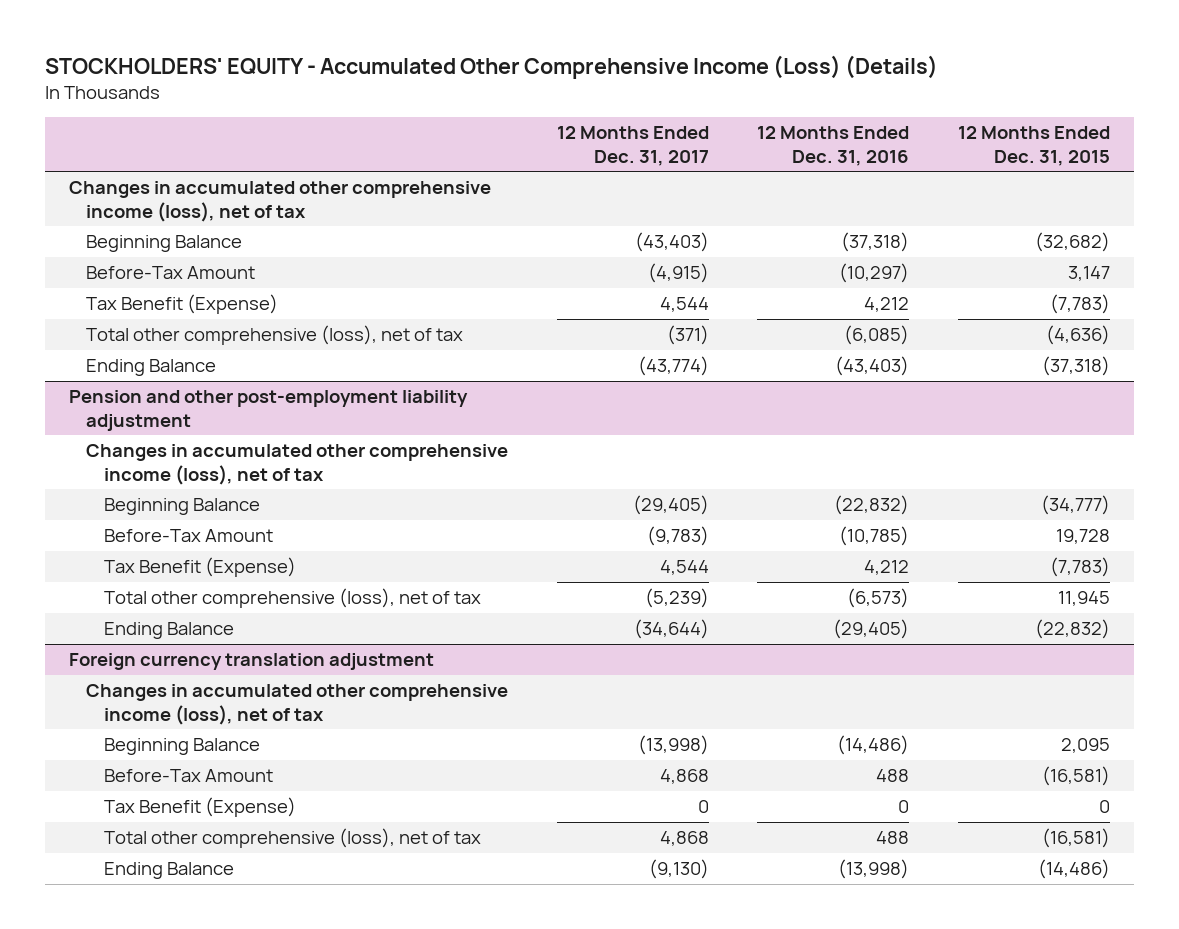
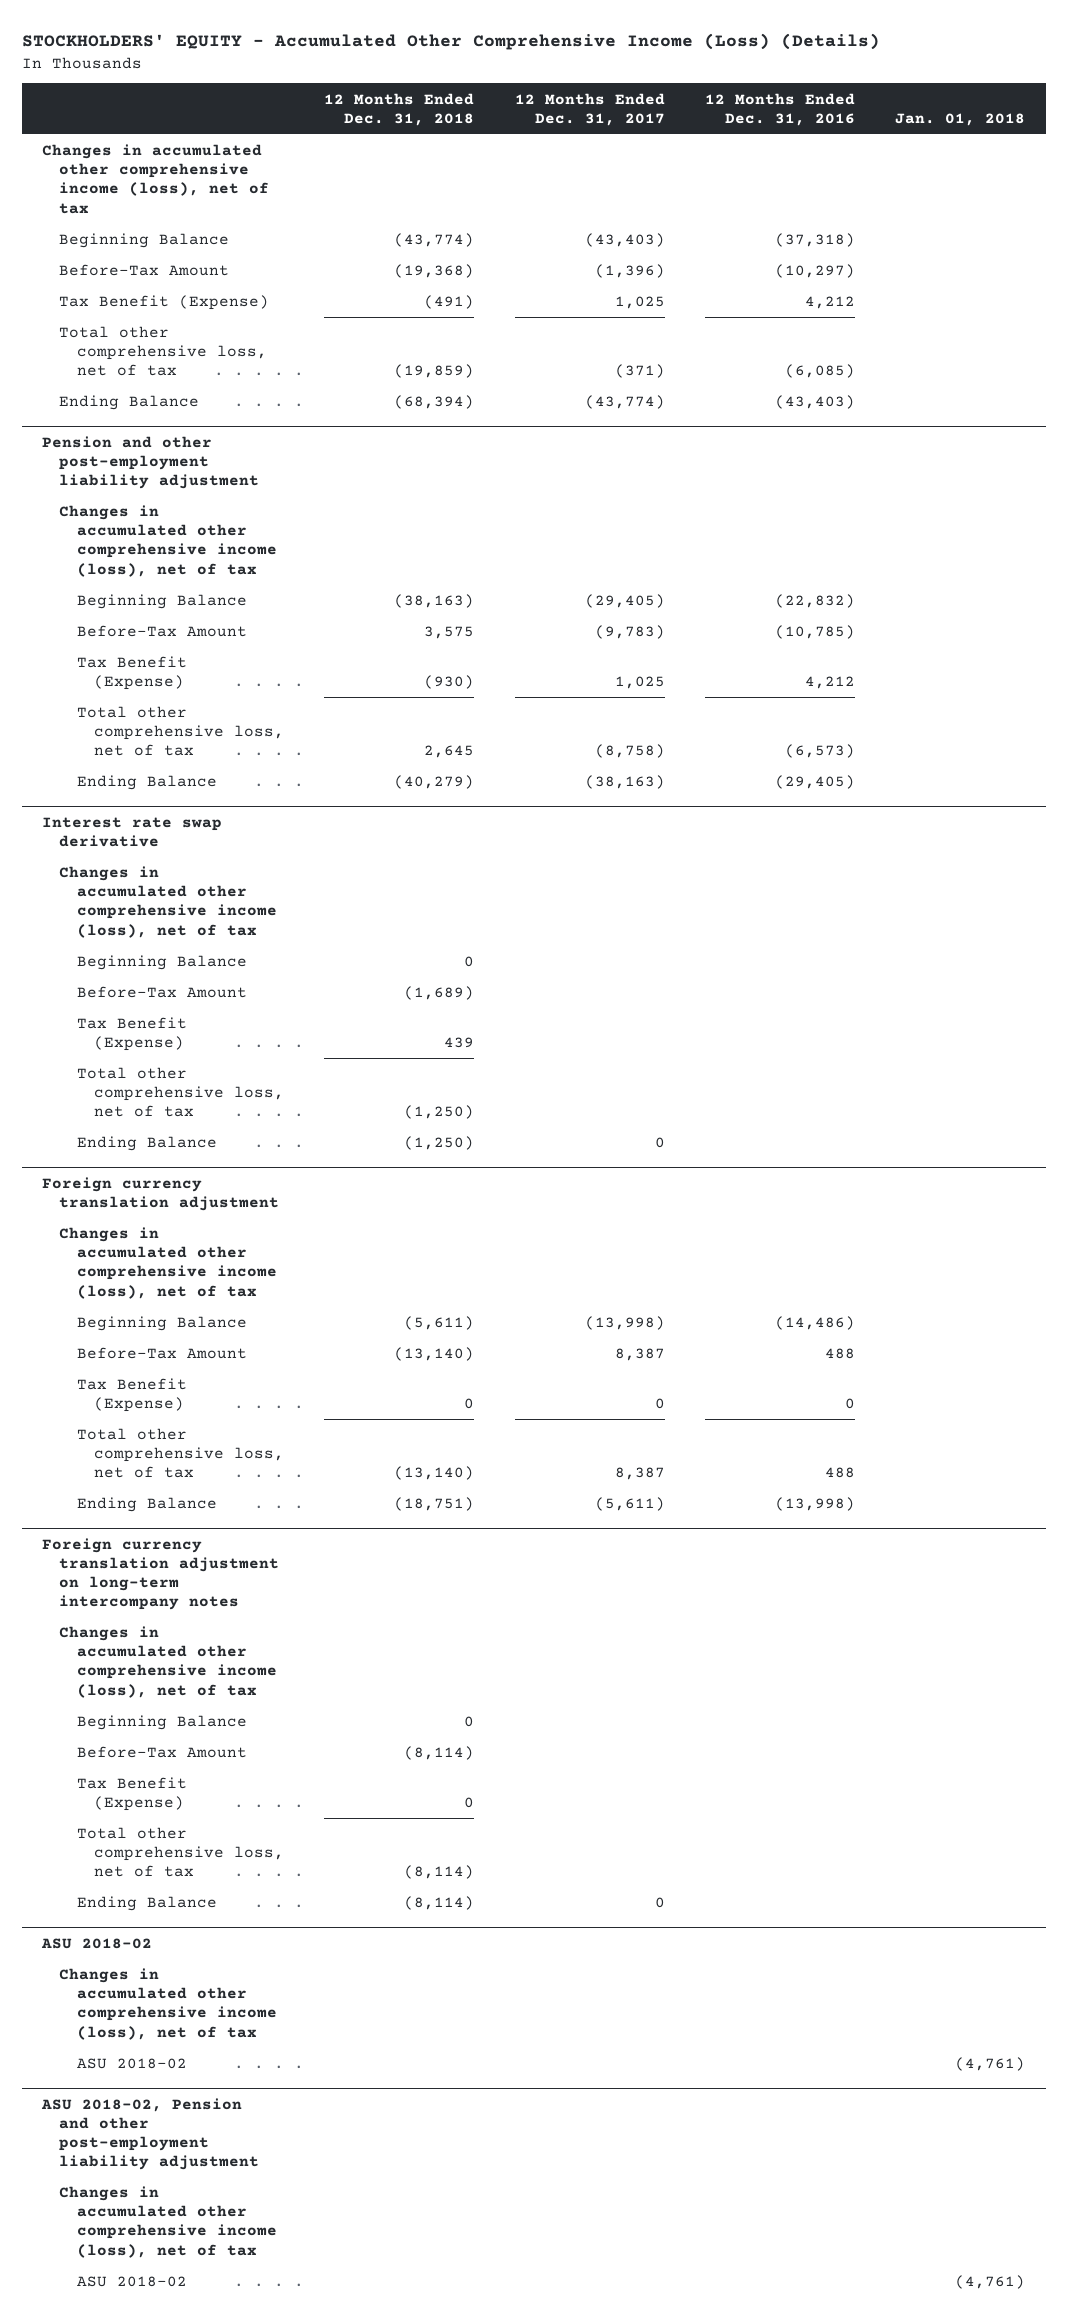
- | 12 Months Ended Dec. 31, 2017 | 12 Months Ended Dec. 31, 2016 | 12 Months Ended Dec. 31, 2015
+ | 12 Months Ended Dec. 31, 2018 | 12 Months Ended Dec. 31, 2017 | 12 Months Ended Dec. 31, 2016 | Jan. 01, 2018
- Before-Tax Amount | (4,915) | (10,297) | 3,147
- Tax Benefit (Expense) | 4,544 | 4,212 | (7,783)
- Total other comprehensive (loss), net of tax | (371) | (6,085) | (4,636)
+ Before-Tax Amount | (19,368) | (1,396) | (10,297) |
+ Tax Benefit (Expense) | (491) | 1,025 | 4,212 |
+ Total other comprehensive loss, net of tax | (19,859) | (371) | (6,085) |
@ Pension and other post-employment liability adjustment
- Tax Benefit (Expense) | 4,544 | 4,212 | (7,783)
- Total other comprehensive (loss), net of tax | (5,239) | (6,573) | 11,945
- Ending Balance | (34,644) | (29,405) | (22,832)
+ Tax Benefit (Expense) | (930) | 1,025 | 4,212 |
+ Total other comprehensive loss, net of tax | 2,645 | (8,758) | (6,573) |
+ Ending Balance | (40,279) | (38,163) | (29,405) |
+ Interest rate swap derivative
+ Changes in accumulated other comprehensive income (loss), net of tax
+ Beginning Balance | 0 | | |
+ Before-Tax Amount | (1,689) | | |
+ Tax Benefit (Expense) | 439 | | |
+ Total other comprehensive loss, net of tax | (1,250) | | |
+ Ending Balance | (1,250) | 0 | |
@ Foreign currency translation adjustment
- Before-Tax Amount | 4,868 | 488 | (16,581)
+ Before-Tax Amount | (13,140) | 8,387 | 488 |
- Total other comprehensive (loss), net of tax | 4,868 | 488 | (16,581)
- Ending Balance | (9,130) | (13,998) | (14,486)
+ Total other comprehensive loss, net of tax | (13,140) | 8,387 | 488 |
+ Ending Balance | (18,751) | (5,611) | (13,998) |
+ Foreign currency translation adjustment on long-term intercompany notes
+ Changes in accumulated other comprehensive income (loss), net of tax
+ Beginning Balance | 0 | | |
+ Before-Tax Amount | (8,114) | | |
+ Tax Benefit (Expense) | 0 | | |
+ Total other comprehensive loss, net of tax | (8,114) | | |
+ Ending Balance | (8,114) | 0 | |
+ ASU 2018-02
+ Changes in accumulated other comprehensive income (loss), net of tax
+ ASU 2018-02 | | | | (4,761)
+ ASU 2018-02, Pension and other post-employment liability adjustment
+ Changes in accumulated other comprehensive income (loss), net of tax
+ ASU 2018-02 | | | | (4,761)

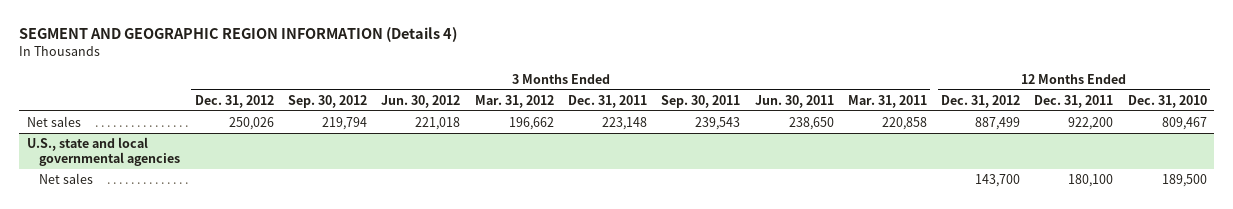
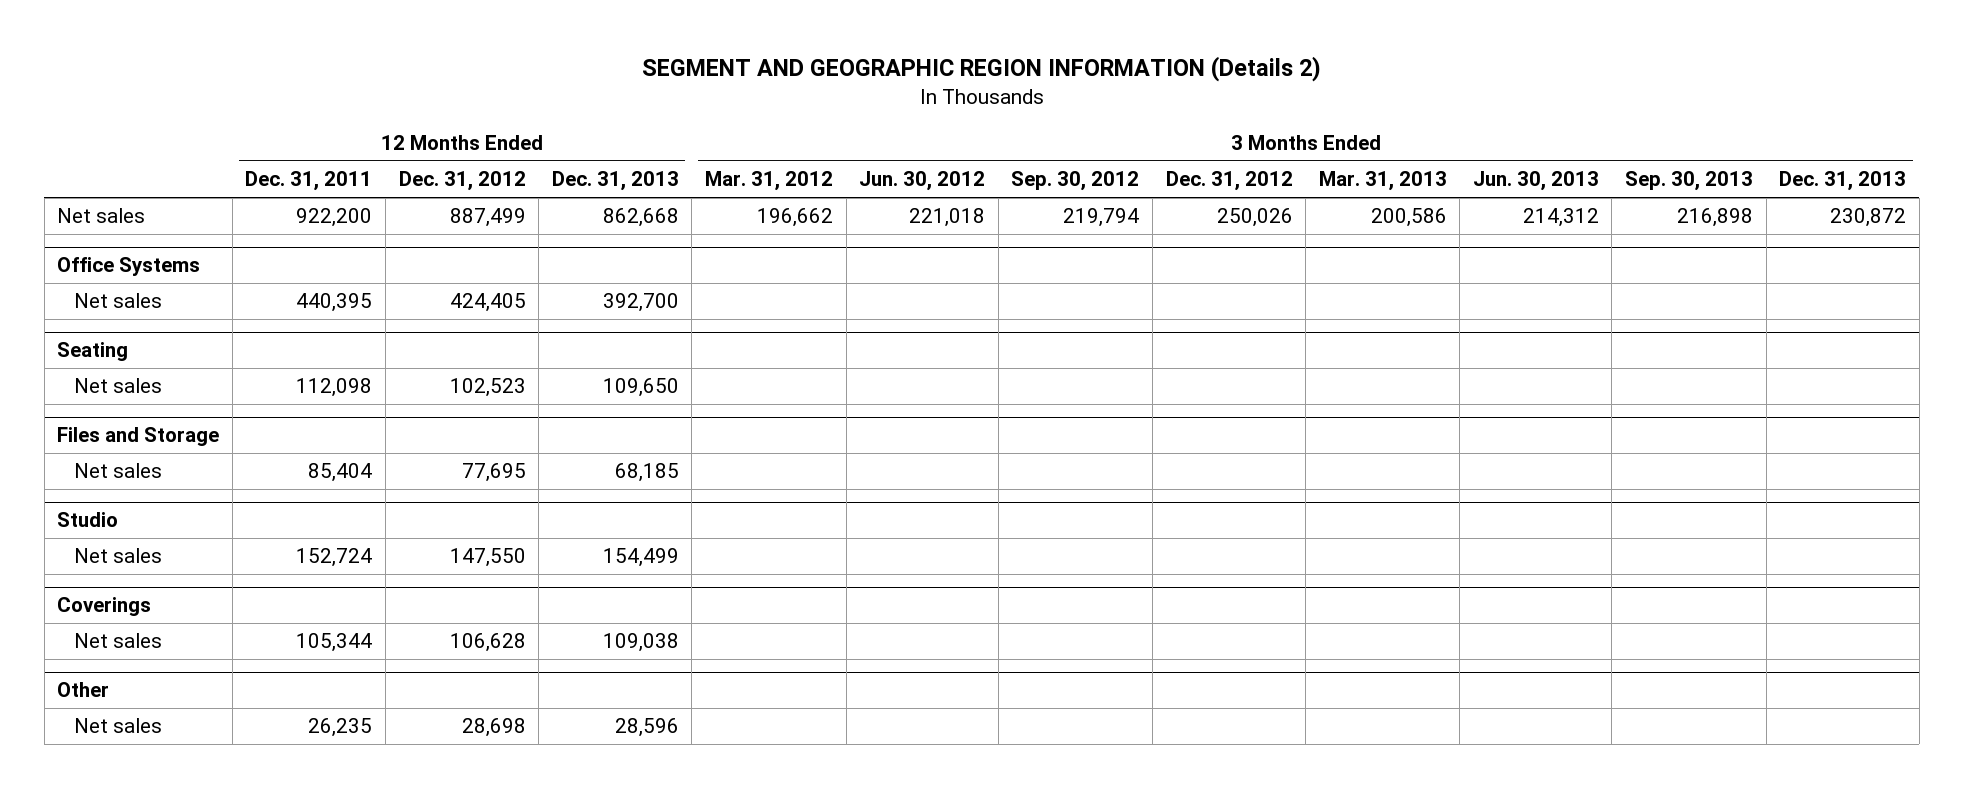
- SEGMENT AND GEOGRAPHIC REGION INFORMATION (Details 4)
+ SEGMENT AND GEOGRAPHIC REGION INFORMATION (Details 2)
- | 3 Months Ended Dec. 31, 2012 | 3 Months Ended Sep. 30, 2012 | 3 Months Ended Jun. 30, 2012 | 3 Months Ended Mar. 31, 2012 | 3 Months Ended Dec. 31, 2011 | 3 Months Ended Sep. 30, 2011 | 3 Months Ended Jun. 30, 2011 | 3 Months Ended Mar. 31, 2011 | 12 Months Ended Dec. 31, 2012 | 12 Months Ended Dec. 31, 2011 | 12 Months Ended Dec. 31, 2010
+ | 12 Months Ended Dec. 31, 2011 | 12 Months Ended Dec. 31, 2012 | 12 Months Ended Dec. 31, 2013 | 3 Months Ended Mar. 31, 2012 | 3 Months Ended Jun. 30, 2012 | 3 Months Ended Sep. 30, 2012 | 3 Months Ended Dec. 31, 2012 | 3 Months Ended Mar. 31, 2013 | 3 Months Ended Jun. 30, 2013 | 3 Months Ended Sep. 30, 2013 | 3 Months Ended Dec. 31, 2013
- U.S., state and local governmental agencies
- Net sales | | | | | | | | | 143,700 | 180,100 | 189,500
+ Office Systems
+ Net sales | 440,395 | 424,405 | 392,700 | | | | | | | |
+ Seating
+ Net sales | 112,098 | 102,523 | 109,650 | | | | | | | |
+ Files and Storage
+ Net sales | 85,404 | 77,695 | 68,185 | | | | | | | |
+ Studio
+ Net sales | 152,724 | 147,550 | 154,499 | | | | | | | |
+ Coverings
+ Net sales | 105,344 | 106,628 | 109,038 | | | | | | | |
+ Other
+ Net sales | 26,235 | 28,698 | 28,596 | | | | | | | |

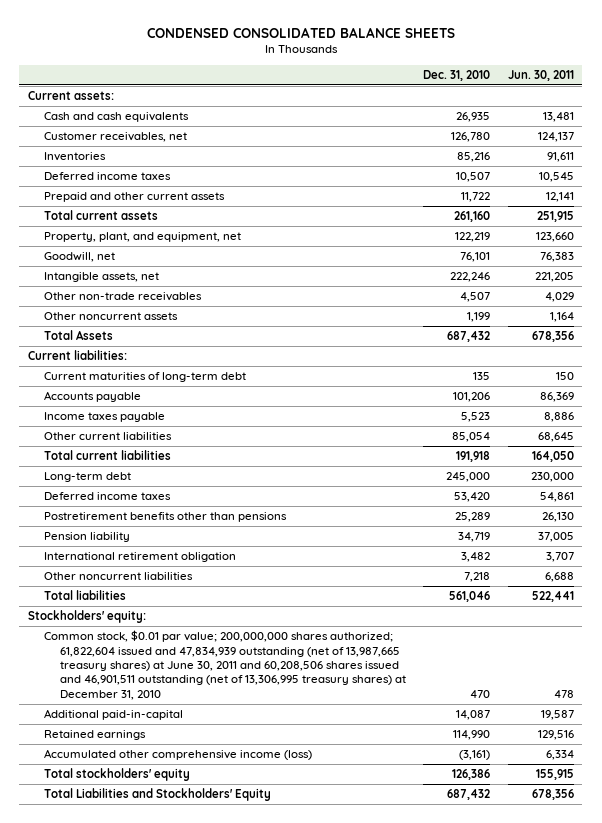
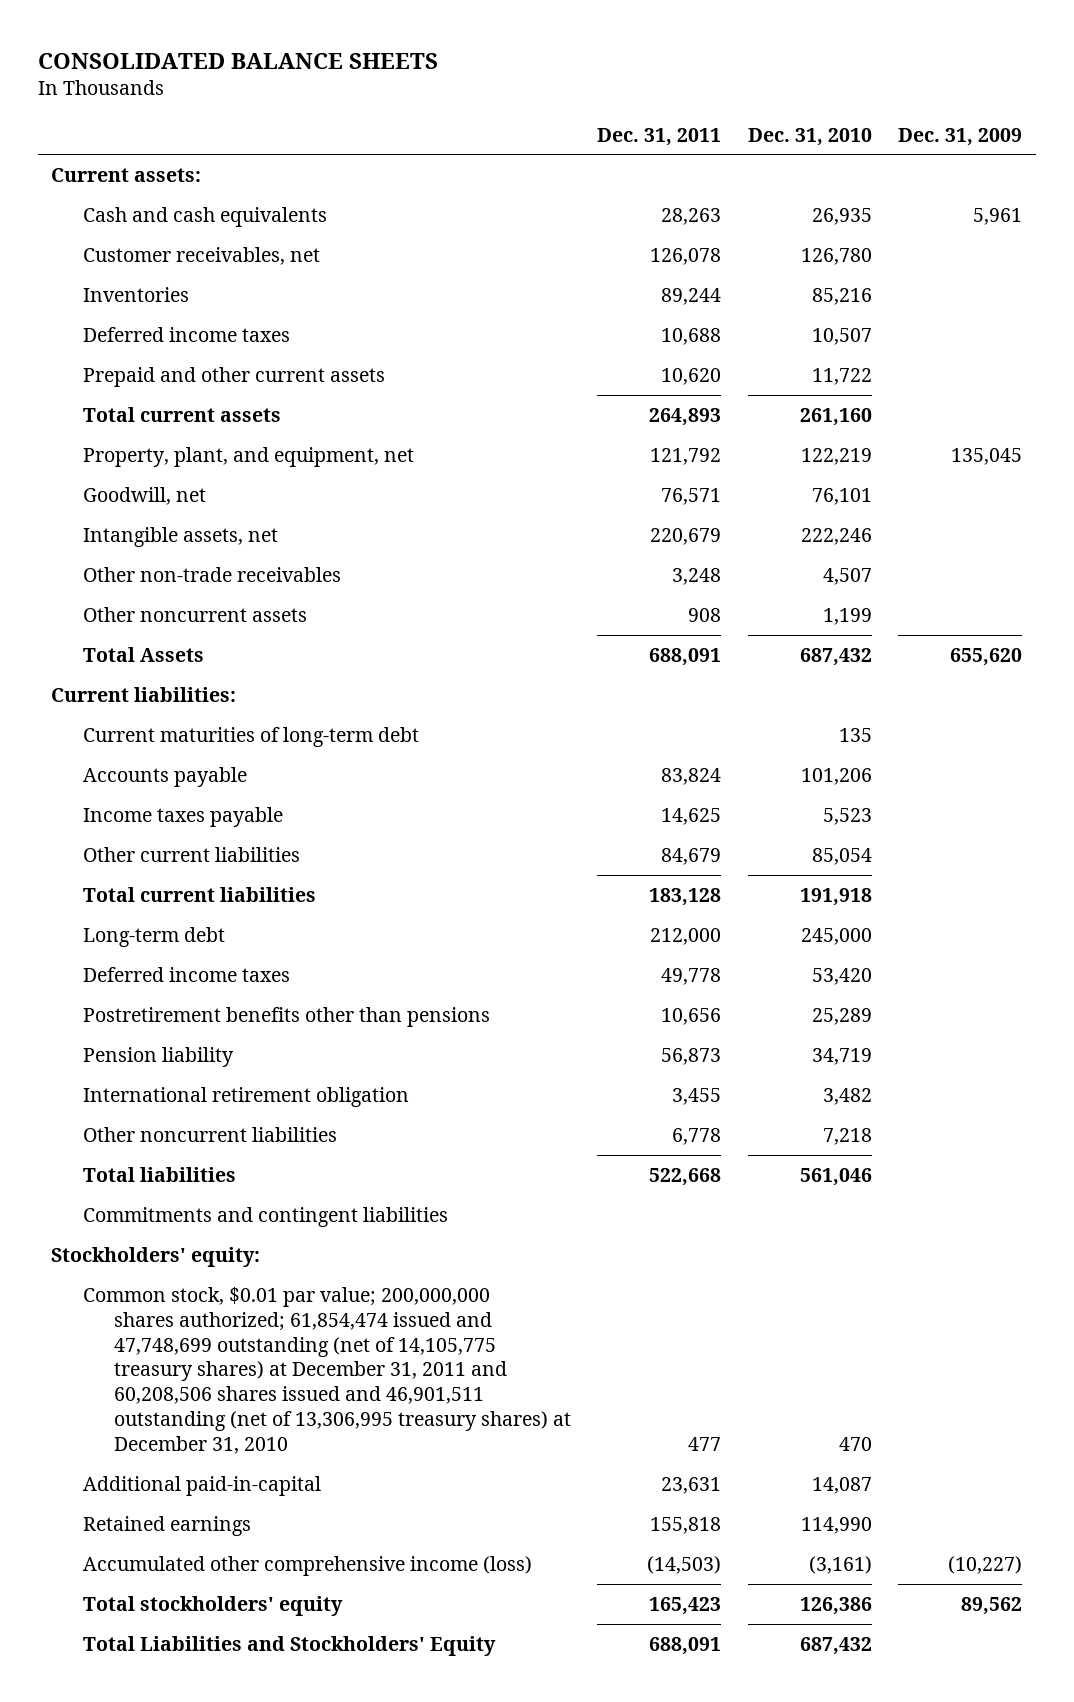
- CONDENSED CONSOLIDATED BALANCE SHEETS
+ CONSOLIDATED BALANCE SHEETS
- | Dec. 31, 2010 | Jun. 30, 2011
+ | Dec. 31, 2011 | Dec. 31, 2010 | Dec. 31, 2009
+ Commitments and contingent liabilities
- Common stock, $0.01 par value; 200,000,000 shares authorized; 61,822,604 issued and 47,834,939 outstanding (net of 13,987,665 treasury shares) at June 30, 2011 and 60,208,506 shares issued and 46,901,511 outstanding (net of 13,306,995 treasury shares) at December 31, 2010 | 470 | 478
+ Common stock, $0.01 par value; 200,000,000 shares authorized; 61,854,474 issued and 47,748,699 outstanding (net of 14,105,775 treasury shares) at December 31, 2011 and 60,208,506 shares issued and 46,901,511 outstanding (net of 13,306,995 treasury shares) at December 31, 2010 | 477 | 470 |

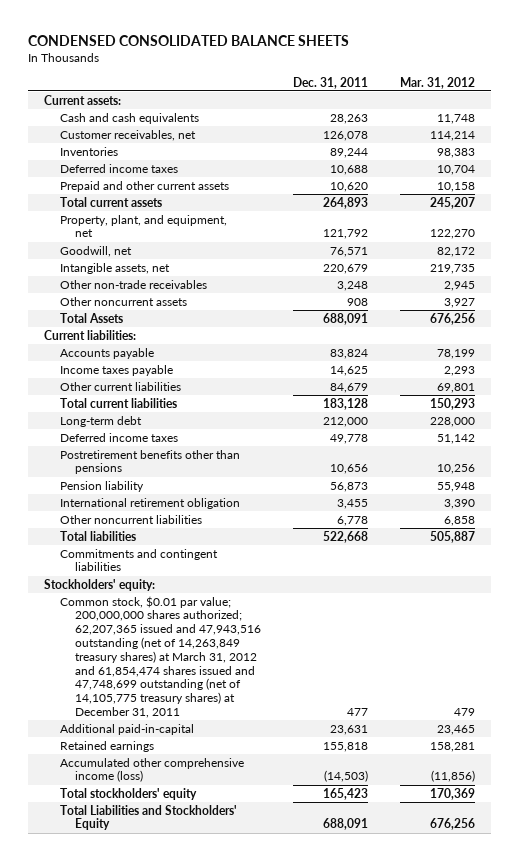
- CONSOLIDATED BALANCE SHEETS
+ CONDENSED CONSOLIDATED BALANCE SHEETS
- | Dec. 31, 2011 | Dec. 31, 2010 | Dec. 31, 2009
+ | Dec. 31, 2011 | Mar. 31, 2012
- Current maturities of long-term debt | | 135 |
- Common stock, $0.01 par value; 200,000,000 shares authorized; 61,854,474 issued and 47,748,699 outstanding (net of 14,105,775 treasury shares) at December 31, 2011 and 60,208,506 shares issued and 46,901,511 outstanding (net of 13,306,995 treasury shares) at December 31, 2010 | 477 | 470 |
+ Common stock, $0.01 par value; 200,000,000 shares authorized; 62,207,365 issued and 47,943,516 outstanding (net of 14,263,849 treasury shares) at March 31, 2012 and 61,854,474 shares issued and 47,748,699 outstanding (net of 14,105,775 treasury shares) at December 31, 2011 | 477 | 479

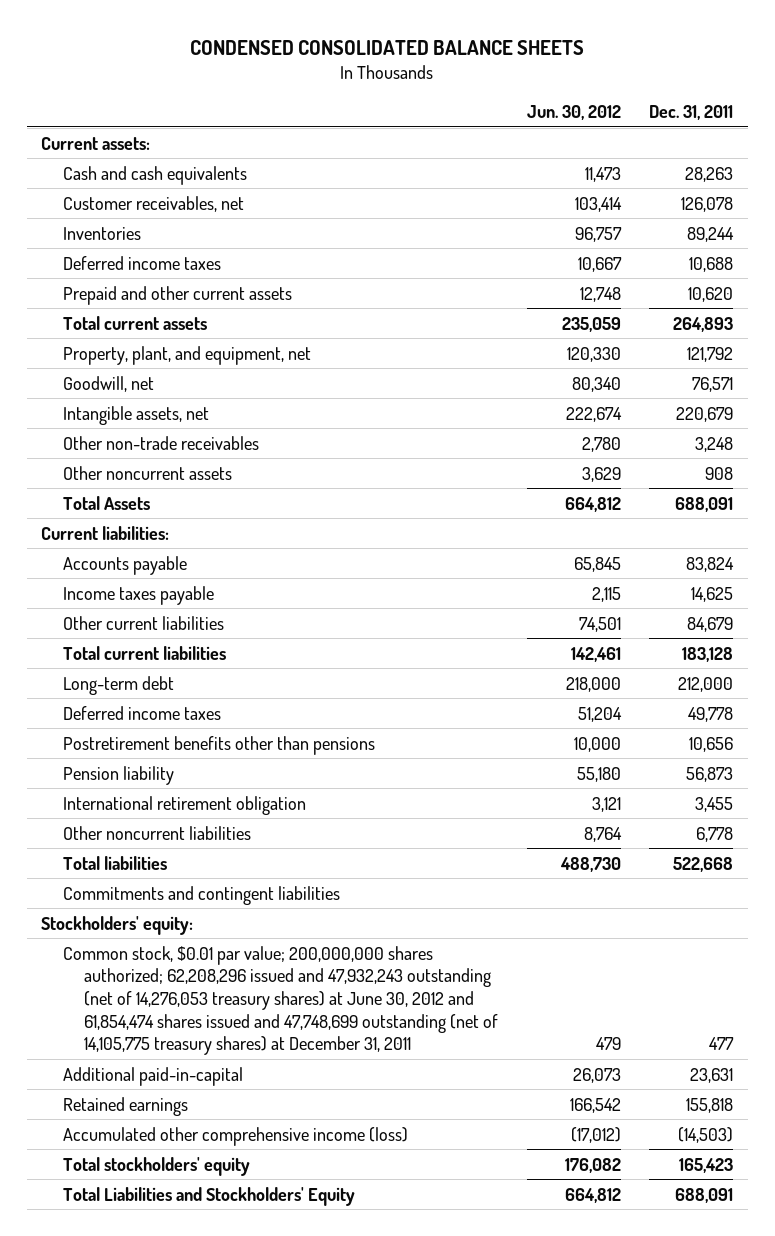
- | Dec. 31, 2011 | Mar. 31, 2012
+ | Jun. 30, 2012 | Dec. 31, 2011
- Common stock, $0.01 par value; 200,000,000 shares authorized; 62,207,365 issued and 47,943,516 outstanding (net of 14,263,849 treasury shares) at March 31, 2012 and 61,854,474 shares issued and 47,748,699 outstanding (net of 14,105,775 treasury shares) at December 31, 2011 | 477 | 479
+ Common stock, $0.01 par value; 200,000,000 shares authorized; 62,208,296 issued and 47,932,243 outstanding (net of 14,276,053 treasury shares) at June 30, 2012 and 61,854,474 shares issued and 47,748,699 outstanding (net of 14,105,775 treasury shares) at December 31, 2011 | 479 | 477

